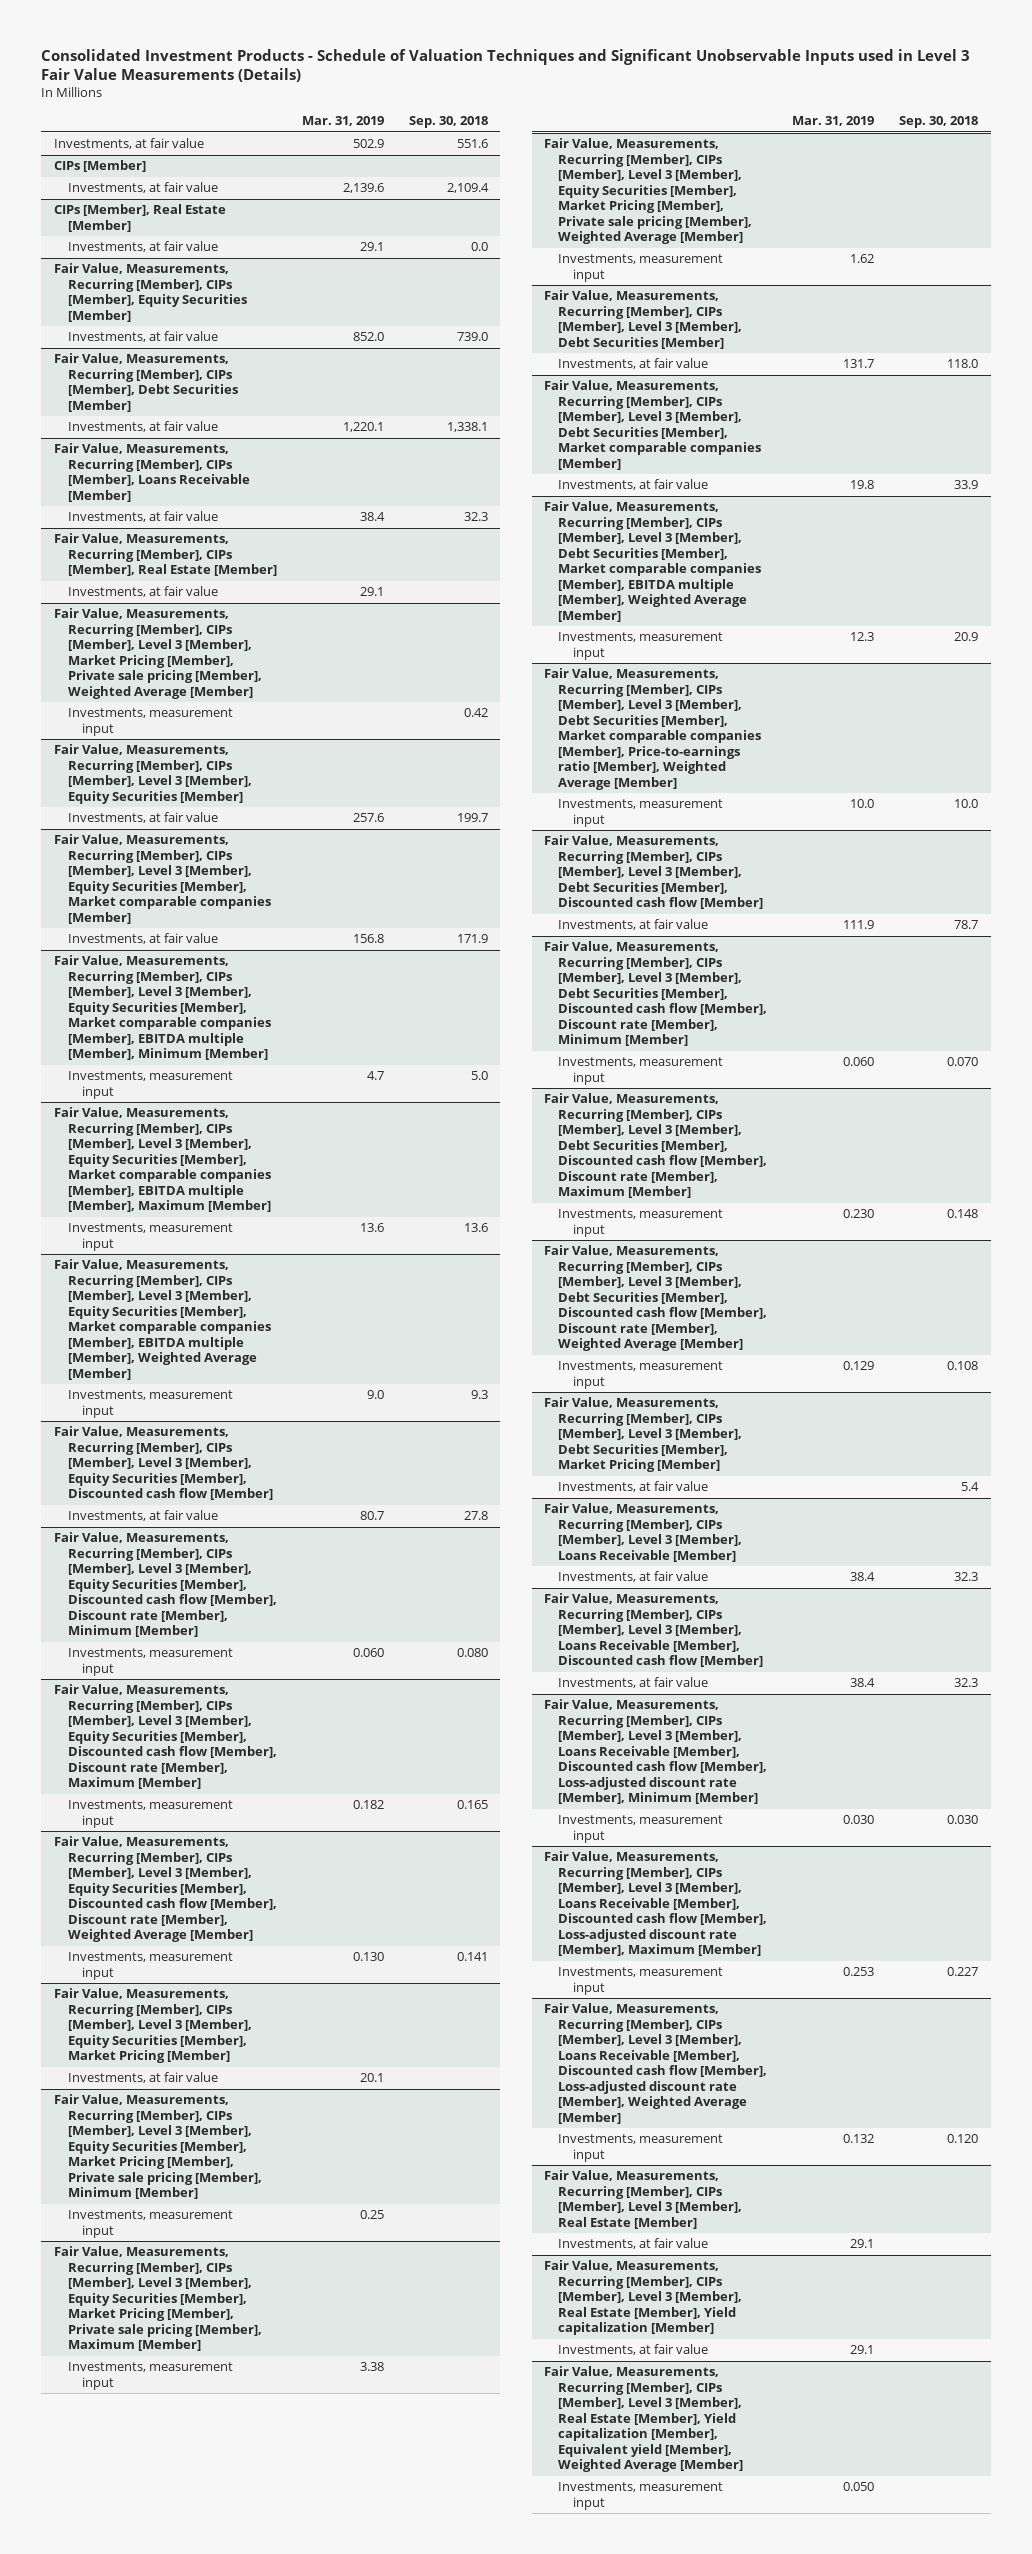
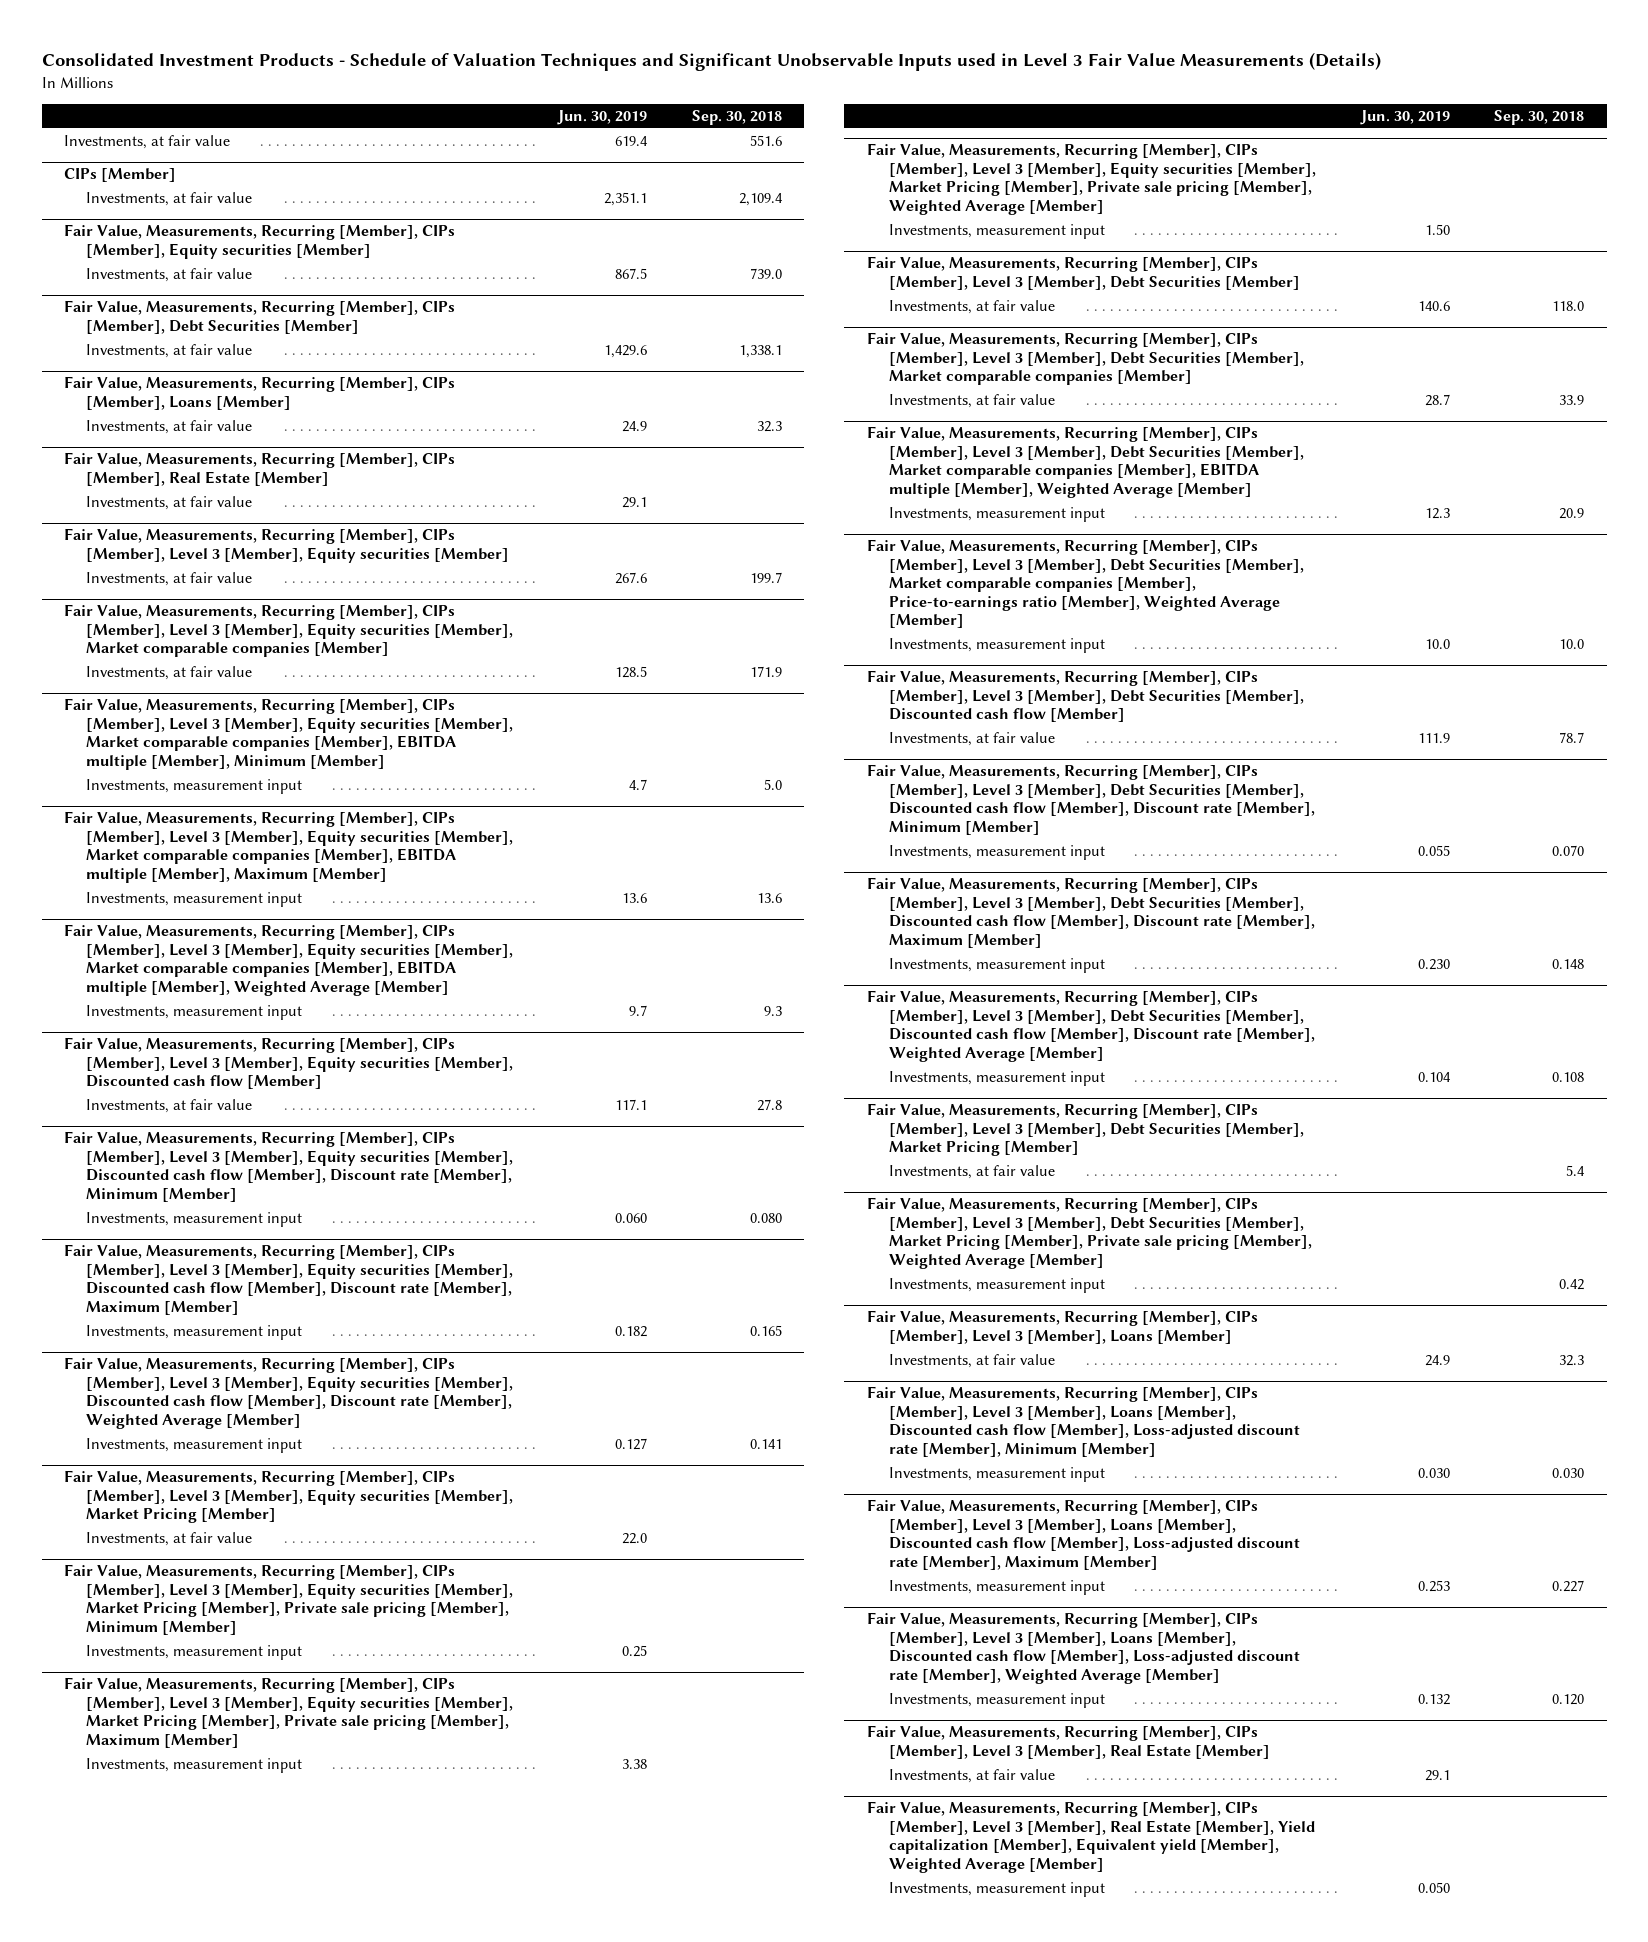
- | Mar. 31, 2019 | Sep. 30, 2018
+ | Jun. 30, 2019 | Sep. 30, 2018
- CIPs [Member], Real Estate [Member]
- Investments, at fair value | 29.1 | 0.0
- Fair Value, Measurements, Recurring [Member], CIPs [Member], Equity Securities [Member]
+ Fair Value, Measurements, Recurring [Member], CIPs [Member], Equity securities [Member]
- Fair Value, Measurements, Recurring [Member], CIPs [Member], Loans Receivable [Member]
+ Fair Value, Measurements, Recurring [Member], CIPs [Member], Loans [Member]
- Fair Value, Measurements, Recurring [Member], CIPs [Member], Level 3 [Member], Market Pricing [Member], Private sale pricing [Member], Weighted Average [Member]
- Investments, measurement input | | 0.42
- Fair Value, Measurements, Recurring [Member], CIPs [Member], Level 3 [Member], Equity Securities [Member]
+ Fair Value, Measurements, Recurring [Member], CIPs [Member], Level 3 [Member], Equity securities [Member]
- Fair Value, Measurements, Recurring [Member], CIPs [Member], Level 3 [Member], Equity Securities [Member], Market comparable companies [Member]
+ Fair Value, Measurements, Recurring [Member], CIPs [Member], Level 3 [Member], Equity securities [Member], Market comparable companies [Member]
- Fair Value, Measurements, Recurring [Member], CIPs [Member], Level 3 [Member], Equity Securities [Member], Market comparable companies [Member], EBITDA multiple [Member], Minimum [Member]
+ Fair Value, Measurements, Recurring [Member], CIPs [Member], Level 3 [Member], Equity securities [Member], Market comparable companies [Member], EBITDA multiple [Member], Minimum [Member]
- Fair Value, Measurements, Recurring [Member], CIPs [Member], Level 3 [Member], Equity Securities [Member], Market comparable companies [Member], EBITDA multiple [Member], Maximum [Member]
+ Fair Value, Measurements, Recurring [Member], CIPs [Member], Level 3 [Member], Equity securities [Member], Market comparable companies [Member], EBITDA multiple [Member], Maximum [Member]
- Fair Value, Measurements, Recurring [Member], CIPs [Member], Level 3 [Member], Equity Securities [Member], Market comparable companies [Member], EBITDA multiple [Member], Weighted Average [Member]
+ Fair Value, Measurements, Recurring [Member], CIPs [Member], Level 3 [Member], Equity securities [Member], Market comparable companies [Member], EBITDA multiple [Member], Weighted Average [Member]
- Fair Value, Measurements, Recurring [Member], CIPs [Member], Level 3 [Member], Equity Securities [Member], Discounted cash flow [Member]
+ Fair Value, Measurements, Recurring [Member], CIPs [Member], Level 3 [Member], Equity securities [Member], Discounted cash flow [Member]
- Fair Value, Measurements, Recurring [Member], CIPs [Member], Level 3 [Member], Equity Securities [Member], Discounted cash flow [Member], Discount rate [Member], Minimum [Member]
+ Fair Value, Measurements, Recurring [Member], CIPs [Member], Level 3 [Member], Equity securities [Member], Discounted cash flow [Member], Discount rate [Member], Minimum [Member]
- Fair Value, Measurements, Recurring [Member], CIPs [Member], Level 3 [Member], Equity Securities [Member], Discounted cash flow [Member], Discount rate [Member], Maximum [Member]
+ Fair Value, Measurements, Recurring [Member], CIPs [Member], Level 3 [Member], Equity securities [Member], Discounted cash flow [Member], Discount rate [Member], Maximum [Member]
- Fair Value, Measurements, Recurring [Member], CIPs [Member], Level 3 [Member], Equity Securities [Member], Discounted cash flow [Member], Discount rate [Member], Weighted Average [Member]
+ Fair Value, Measurements, Recurring [Member], CIPs [Member], Level 3 [Member], Equity securities [Member], Discounted cash flow [Member], Discount rate [Member], Weighted Average [Member]
- Fair Value, Measurements, Recurring [Member], CIPs [Member], Level 3 [Member], Equity Securities [Member], Market Pricing [Member]
+ Fair Value, Measurements, Recurring [Member], CIPs [Member], Level 3 [Member], Equity securities [Member], Market Pricing [Member]
- Fair Value, Measurements, Recurring [Member], CIPs [Member], Level 3 [Member], Equity Securities [Member], Market Pricing [Member], Private sale pricing [Member], Minimum [Member]
+ Fair Value, Measurements, Recurring [Member], CIPs [Member], Level 3 [Member], Equity securities [Member], Market Pricing [Member], Private sale pricing [Member], Minimum [Member]
- Fair Value, Measurements, Recurring [Member], CIPs [Member], Level 3 [Member], Equity Securities [Member], Market Pricing [Member], Private sale pricing [Member], Maximum [Member]
+ Fair Value, Measurements, Recurring [Member], CIPs [Member], Level 3 [Member], Equity securities [Member], Market Pricing [Member], Private sale pricing [Member], Maximum [Member]
- Fair Value, Measurements, Recurring [Member], CIPs [Member], Level 3 [Member], Equity Securities [Member], Market Pricing [Member], Private sale pricing [Member], Weighted Average [Member]
+ Fair Value, Measurements, Recurring [Member], CIPs [Member], Level 3 [Member], Equity securities [Member], Market Pricing [Member], Private sale pricing [Member], Weighted Average [Member]
- Fair Value, Measurements, Recurring [Member], CIPs [Member], Level 3 [Member], Loans Receivable [Member]
- Investments, at fair value | 38.4 | 32.3
- Fair Value, Measurements, Recurring [Member], CIPs [Member], Level 3 [Member], Loans Receivable [Member], Discounted cash flow [Member]
+ Fair Value, Measurements, Recurring [Member], CIPs [Member], Level 3 [Member], Debt Securities [Member], Market Pricing [Member], Private sale pricing [Member], Weighted Average [Member]
+ Investments, measurement input | | 0.42
+ Fair Value, Measurements, Recurring [Member], CIPs [Member], Level 3 [Member], Loans [Member]
- Fair Value, Measurements, Recurring [Member], CIPs [Member], Level 3 [Member], Loans Receivable [Member], Discounted cash flow [Member], Loss-adjusted discount rate [Member], Minimum [Member]
+ Fair Value, Measurements, Recurring [Member], CIPs [Member], Level 3 [Member], Loans [Member], Discounted cash flow [Member], Loss-adjusted discount rate [Member], Minimum [Member]
- Fair Value, Measurements, Recurring [Member], CIPs [Member], Level 3 [Member], Loans Receivable [Member], Discounted cash flow [Member], Loss-adjusted discount rate [Member], Maximum [Member]
+ Fair Value, Measurements, Recurring [Member], CIPs [Member], Level 3 [Member], Loans [Member], Discounted cash flow [Member], Loss-adjusted discount rate [Member], Maximum [Member]
- Fair Value, Measurements, Recurring [Member], CIPs [Member], Level 3 [Member], Loans Receivable [Member], Discounted cash flow [Member], Loss-adjusted discount rate [Member], Weighted Average [Member]
+ Fair Value, Measurements, Recurring [Member], CIPs [Member], Level 3 [Member], Loans [Member], Discounted cash flow [Member], Loss-adjusted discount rate [Member], Weighted Average [Member]
- Fair Value, Measurements, Recurring [Member], CIPs [Member], Level 3 [Member], Real Estate [Member], Yield capitalization [Member]
- Investments, at fair value | 29.1 |

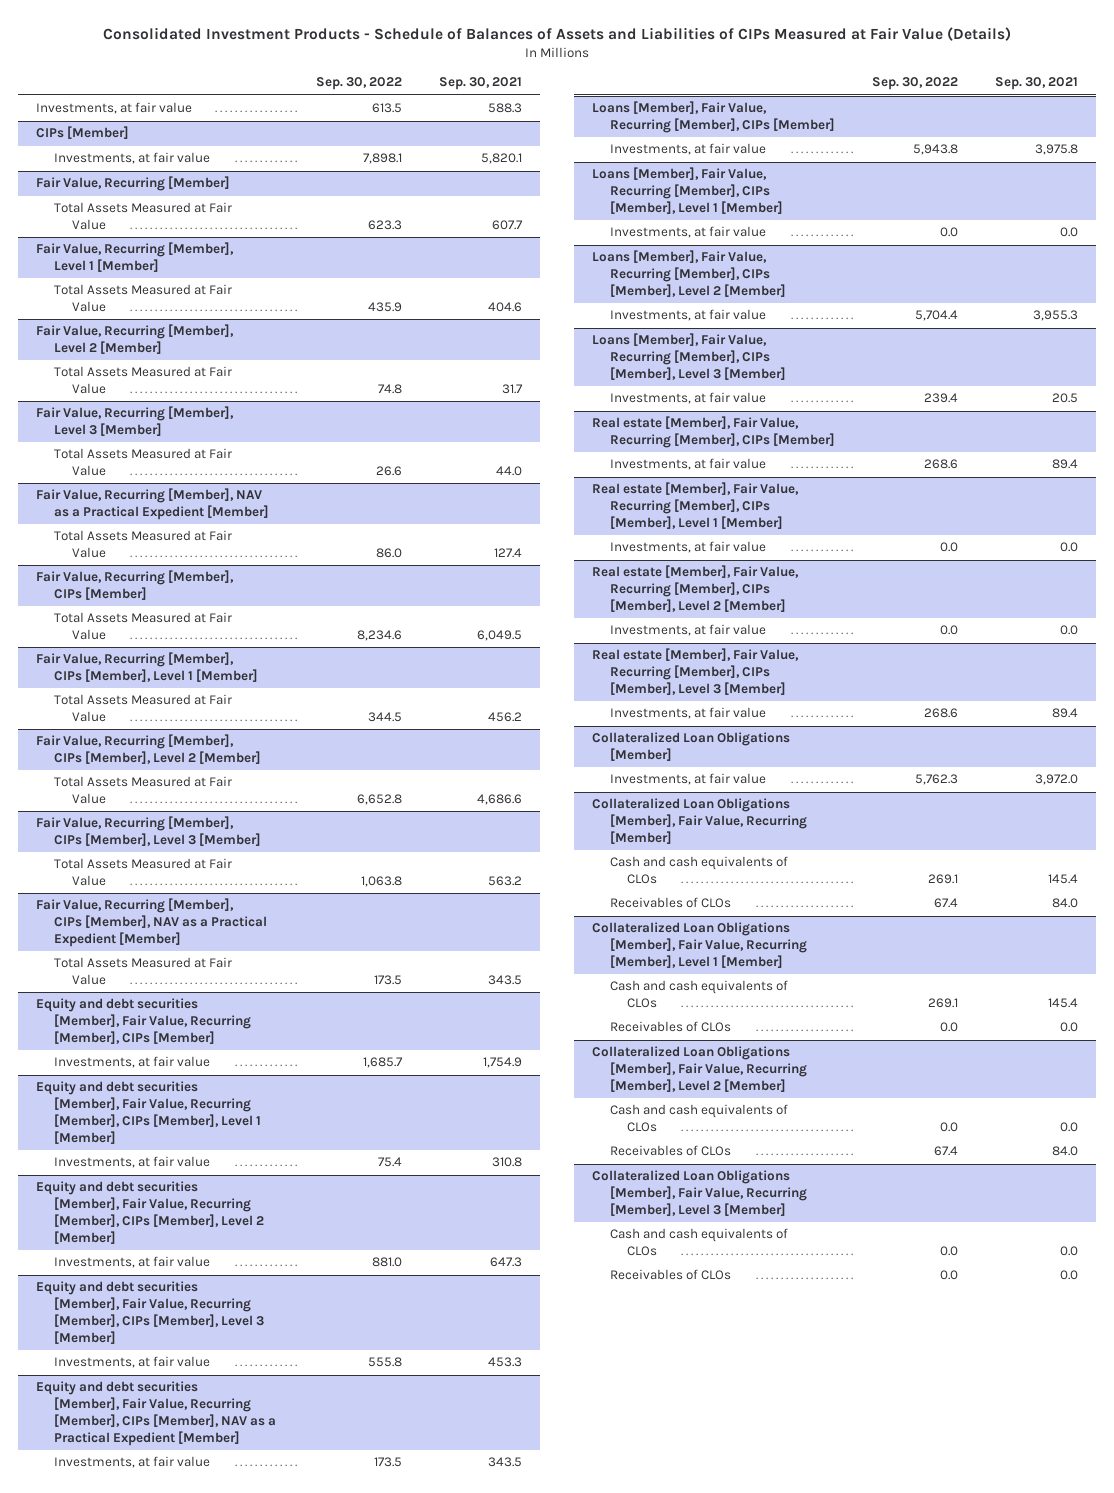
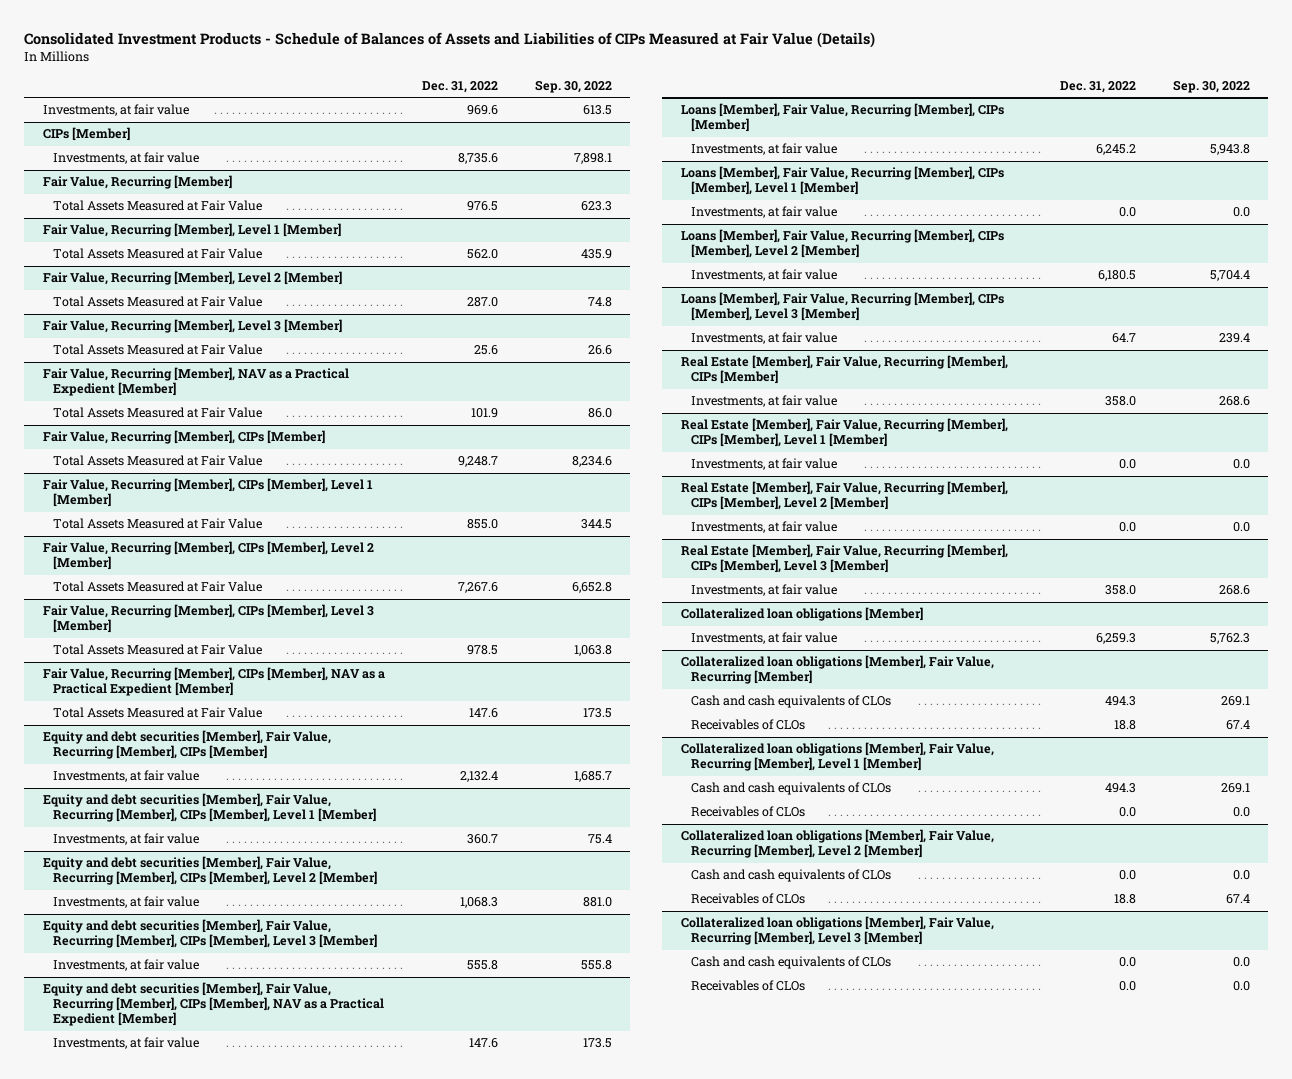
- | Sep. 30, 2022 | Sep. 30, 2021
+ | Dec. 31, 2022 | Sep. 30, 2022
- Real estate [Member], Fair Value, Recurring [Member], CIPs [Member]
+ Real Estate [Member], Fair Value, Recurring [Member], CIPs [Member]
- Real estate [Member], Fair Value, Recurring [Member], CIPs [Member], Level 1 [Member]
+ Real Estate [Member], Fair Value, Recurring [Member], CIPs [Member], Level 1 [Member]
- Real estate [Member], Fair Value, Recurring [Member], CIPs [Member], Level 2 [Member]
+ Real Estate [Member], Fair Value, Recurring [Member], CIPs [Member], Level 2 [Member]
- Real estate [Member], Fair Value, Recurring [Member], CIPs [Member], Level 3 [Member]
+ Real Estate [Member], Fair Value, Recurring [Member], CIPs [Member], Level 3 [Member]
- Collateralized Loan Obligations [Member]
+ Collateralized loan obligations [Member]
- Collateralized Loan Obligations [Member], Fair Value, Recurring [Member]
+ Collateralized loan obligations [Member], Fair Value, Recurring [Member]
- Collateralized Loan Obligations [Member], Fair Value, Recurring [Member], Level 1 [Member]
+ Collateralized loan obligations [Member], Fair Value, Recurring [Member], Level 1 [Member]
- Collateralized Loan Obligations [Member], Fair Value, Recurring [Member], Level 2 [Member]
+ Collateralized loan obligations [Member], Fair Value, Recurring [Member], Level 2 [Member]
- Collateralized Loan Obligations [Member], Fair Value, Recurring [Member], Level 3 [Member]
+ Collateralized loan obligations [Member], Fair Value, Recurring [Member], Level 3 [Member]

